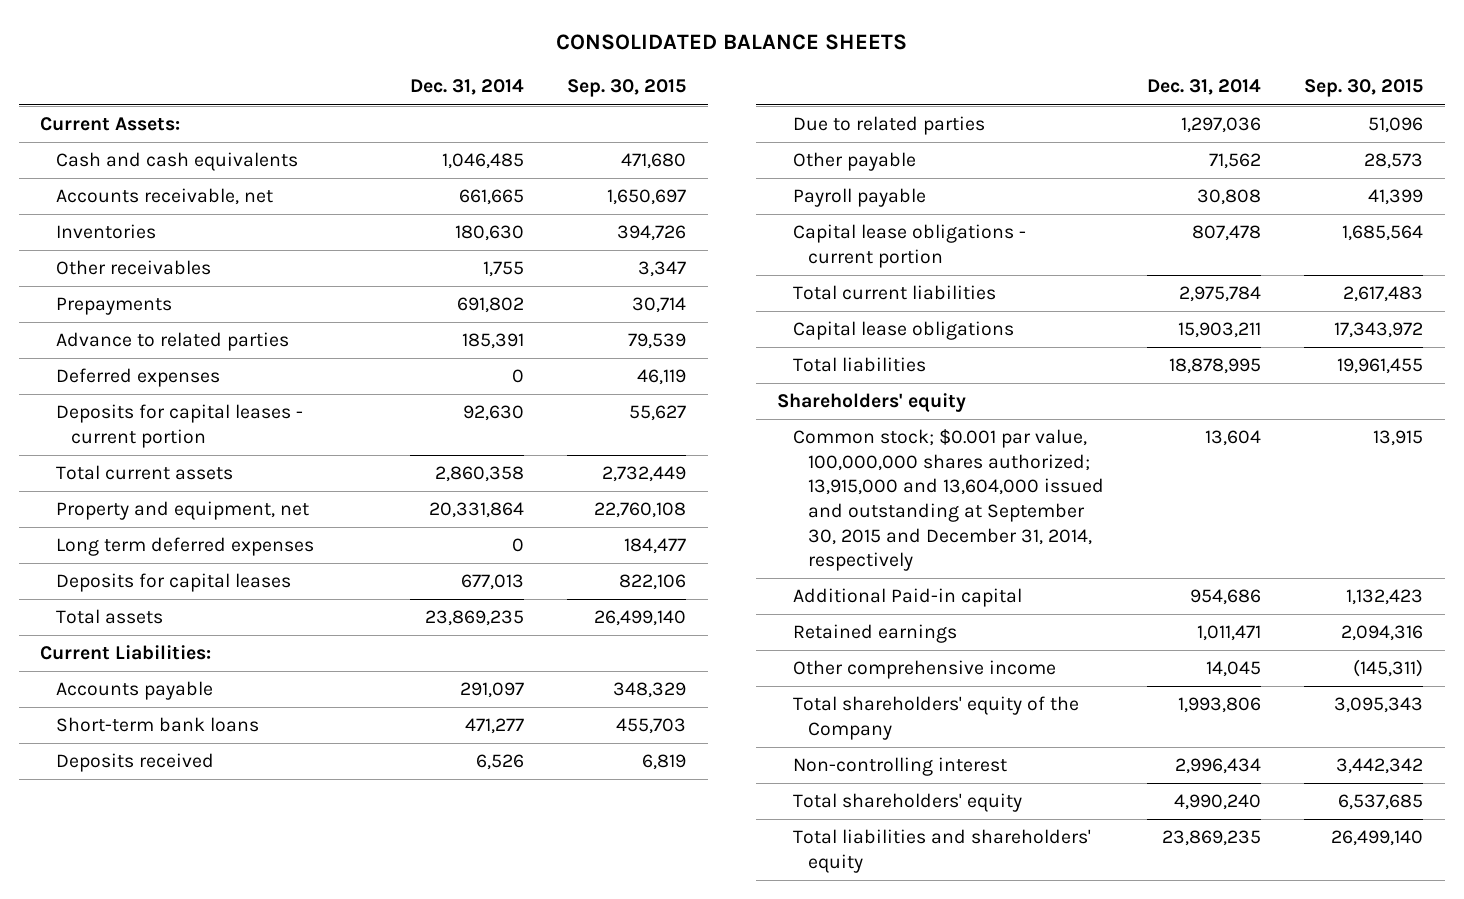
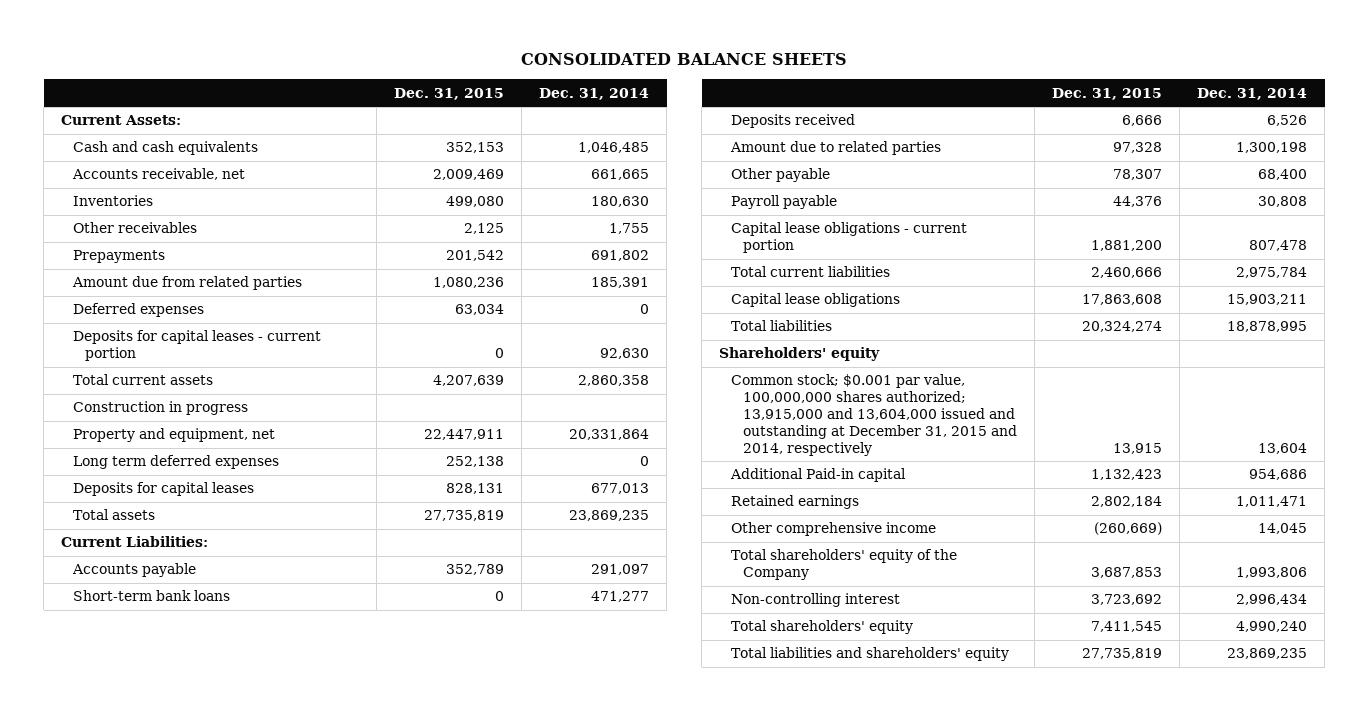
- | Dec. 31, 2014 | Sep. 30, 2015
+ | Dec. 31, 2015 | Dec. 31, 2014
- Advance to related parties | 185,391 | 79,539
+ Amount due from related parties | 1,080,236 | 185,391
+ Construction in progress
- Due to related parties | 1,297,036 | 51,096
- Other payable | 71,562 | 28,573
+ Amount due to related parties | 97,328 | 1,300,198
+ Other payable | 78,307 | 68,400
- Common stock; $0.001 par value, 100,000,000 shares authorized; 13,915,000 and 13,604,000 issued and outstanding at September 30, 2015 and December 31, 2014, respectively | 13,604 | 13,915
+ Common stock; $0.001 par value, 100,000,000 shares authorized; 13,915,000 and 13,604,000 issued and outstanding at December 31, 2015 and 2014, respectively | 13,915 | 13,604

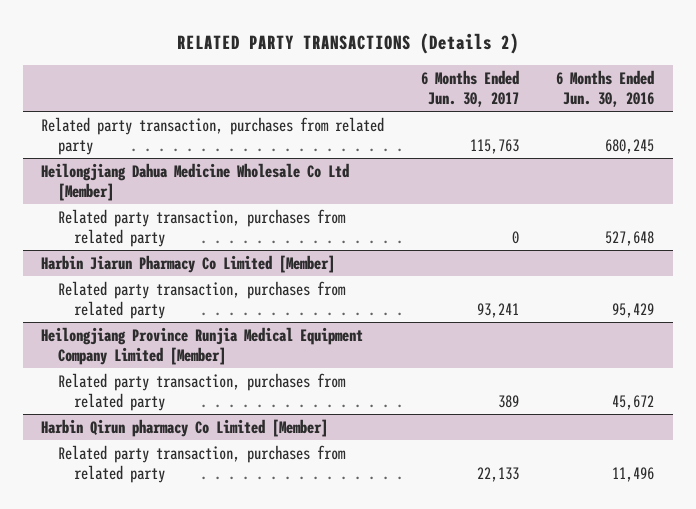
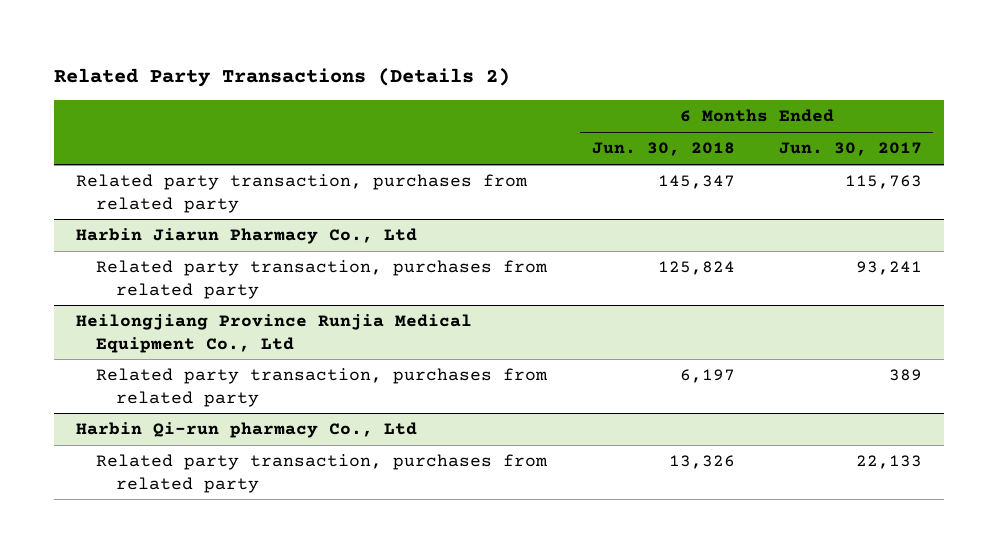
- RELATED PARTY TRANSACTIONS (Details 2)
+ Related Party Transactions (Details 2)
- | 6 Months Ended Jun. 30, 2017 | 6 Months Ended Jun. 30, 2016
+ | 6 Months Ended Jun. 30, 2018 | 6 Months Ended Jun. 30, 2017
- Heilongjiang Dahua Medicine Wholesale Co Ltd [Member]
- Related party transaction, purchases from related party | 0 | 527,648
- Harbin Jiarun Pharmacy Co Limited [Member]
+ Harbin Jiarun Pharmacy Co., Ltd
- Heilongjiang Province Runjia Medical Equipment Company Limited [Member]
+ Heilongjiang Province Runjia Medical Equipment Co., Ltd
- Harbin Qirun pharmacy Co Limited [Member]
+ Harbin Qi-run pharmacy Co., Ltd

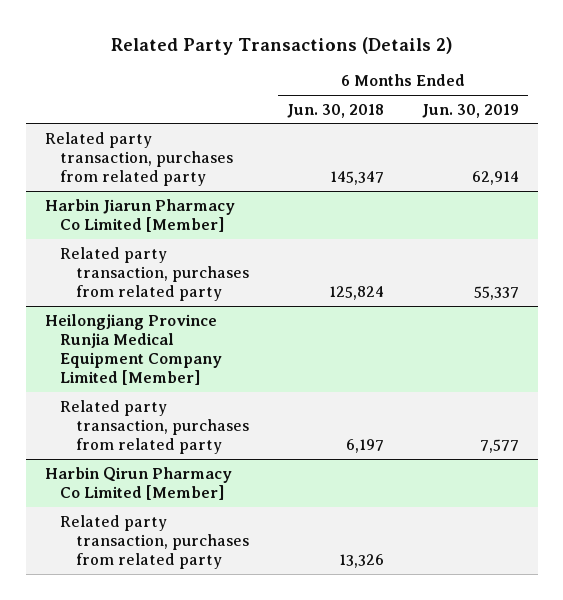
- | 6 Months Ended Jun. 30, 2018 | 6 Months Ended Jun. 30, 2017
+ | 6 Months Ended Jun. 30, 2018 | 6 Months Ended Jun. 30, 2019
- Harbin Jiarun Pharmacy Co., Ltd
+ Harbin Jiarun Pharmacy Co Limited [Member]
- Heilongjiang Province Runjia Medical Equipment Co., Ltd
+ Heilongjiang Province Runjia Medical Equipment Company Limited [Member]
- Harbin Qi-run pharmacy Co., Ltd
+ Harbin Qirun Pharmacy Co Limited [Member]

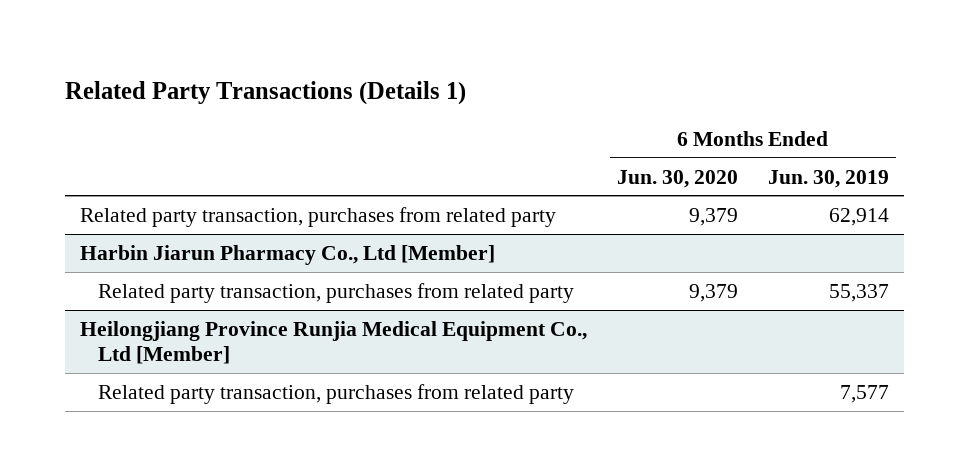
- Related Party Transactions (Details 2)
+ Related Party Transactions (Details 1)
- | 6 Months Ended Jun. 30, 2018 | 6 Months Ended Jun. 30, 2019
+ | 6 Months Ended Jun. 30, 2020 | 6 Months Ended Jun. 30, 2019
- Harbin Jiarun Pharmacy Co Limited [Member]
+ Harbin Jiarun Pharmacy Co., Ltd [Member]
- Heilongjiang Province Runjia Medical Equipment Company Limited [Member]
+ Heilongjiang Province Runjia Medical Equipment Co., Ltd [Member]
- Harbin Qirun Pharmacy Co Limited [Member]
- Related party transaction, purchases from related party | 13,326 |

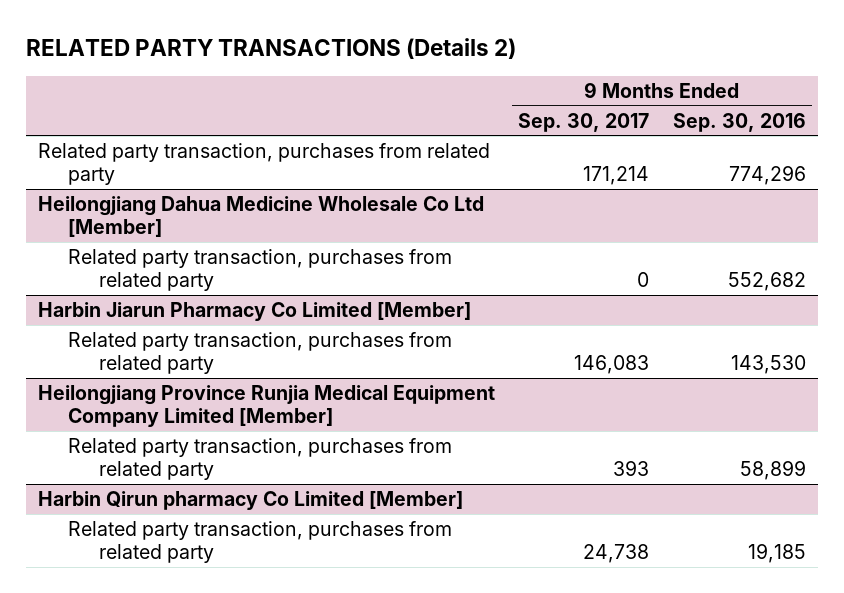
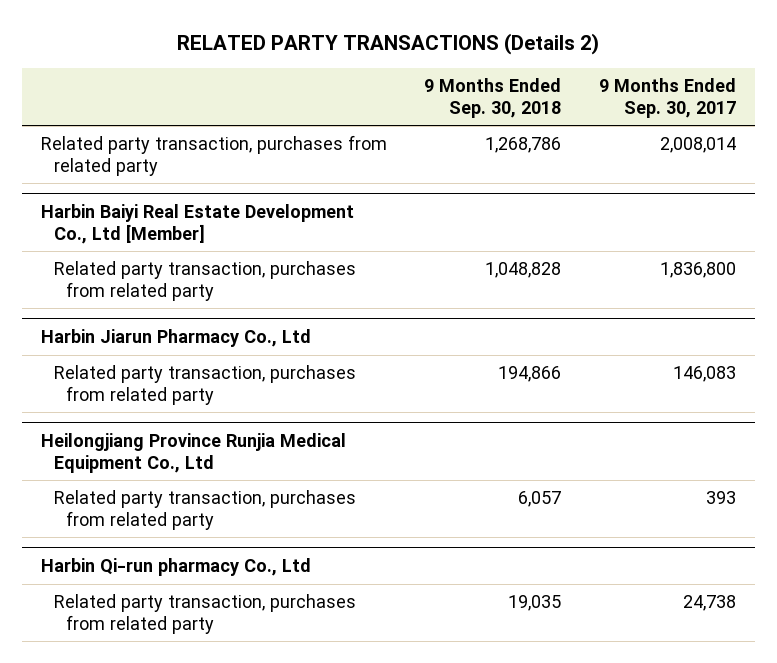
- | 9 Months Ended Sep. 30, 2017 | 9 Months Ended Sep. 30, 2016
+ | 9 Months Ended Sep. 30, 2018 | 9 Months Ended Sep. 30, 2017
- Related party transaction, purchases from related party | 171,214 | 774,296
- Heilongjiang Dahua Medicine Wholesale Co Ltd [Member]
- Related party transaction, purchases from related party | 0 | 552,682
- Harbin Jiarun Pharmacy Co Limited [Member]
+ Related party transaction, purchases from related party | 1,268,786 | 2,008,014
+ Harbin Baiyi Real Estate Development Co., Ltd [Member]
+ Related party transaction, purchases from related party | 1,048,828 | 1,836,800
+ Harbin Jiarun Pharmacy Co., Ltd
- Heilongjiang Province Runjia Medical Equipment Company Limited [Member]
+ Heilongjiang Province Runjia Medical Equipment Co., Ltd
- Harbin Qirun pharmacy Co Limited [Member]
+ Harbin Qi-run pharmacy Co., Ltd

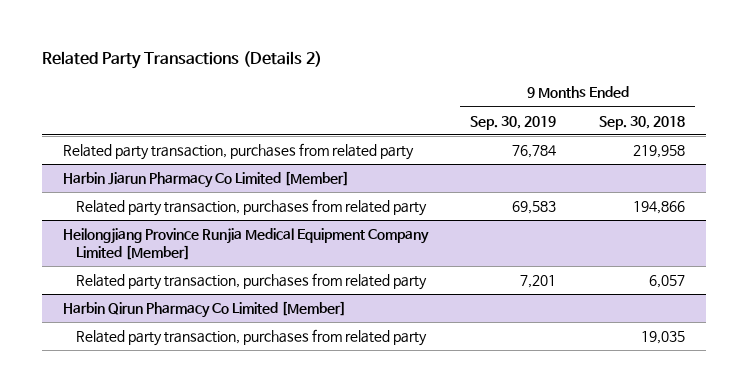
- RELATED PARTY TRANSACTIONS (Details 2)
+ Related Party Transactions (Details 2)
- | 9 Months Ended Sep. 30, 2018 | 9 Months Ended Sep. 30, 2017
+ | 9 Months Ended Sep. 30, 2019 | 9 Months Ended Sep. 30, 2018
- Related party transaction, purchases from related party | 1,268,786 | 2,008,014
- Harbin Baiyi Real Estate Development Co., Ltd [Member]
- Related party transaction, purchases from related party | 1,048,828 | 1,836,800
- Harbin Jiarun Pharmacy Co., Ltd
+ Related party transaction, purchases from related party | 76,784 | 219,958
+ Harbin Jiarun Pharmacy Co Limited [Member]
- Heilongjiang Province Runjia Medical Equipment Co., Ltd
+ Heilongjiang Province Runjia Medical Equipment Company Limited [Member]
- Harbin Qi-run pharmacy Co., Ltd
+ Harbin Qirun Pharmacy Co Limited [Member]

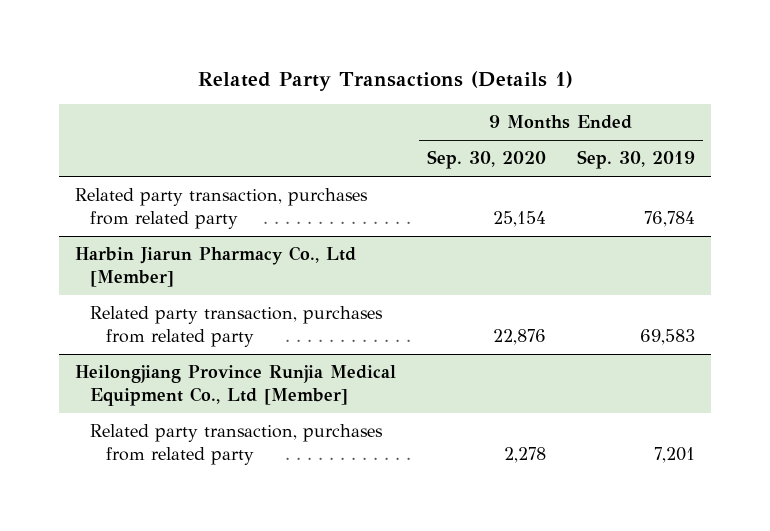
- Related Party Transactions (Details 2)
+ Related Party Transactions (Details 1)
- | 9 Months Ended Sep. 30, 2019 | 9 Months Ended Sep. 30, 2018
+ | 9 Months Ended Sep. 30, 2020 | 9 Months Ended Sep. 30, 2019
- Harbin Jiarun Pharmacy Co Limited [Member]
+ Harbin Jiarun Pharmacy Co., Ltd [Member]
- Heilongjiang Province Runjia Medical Equipment Company Limited [Member]
+ Heilongjiang Province Runjia Medical Equipment Co., Ltd [Member]
- Harbin Qirun Pharmacy Co Limited [Member]
- Related party transaction, purchases from related party | | 19,035

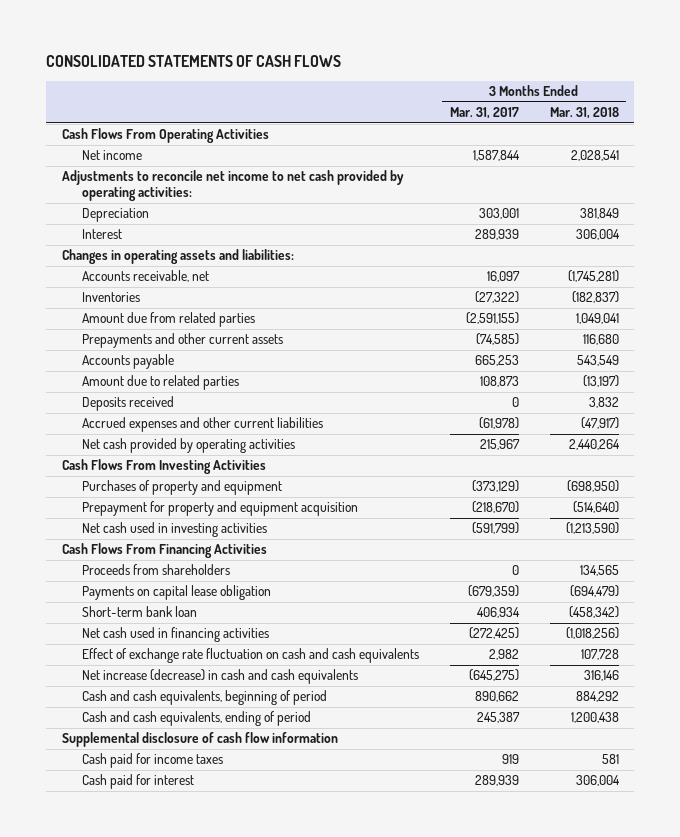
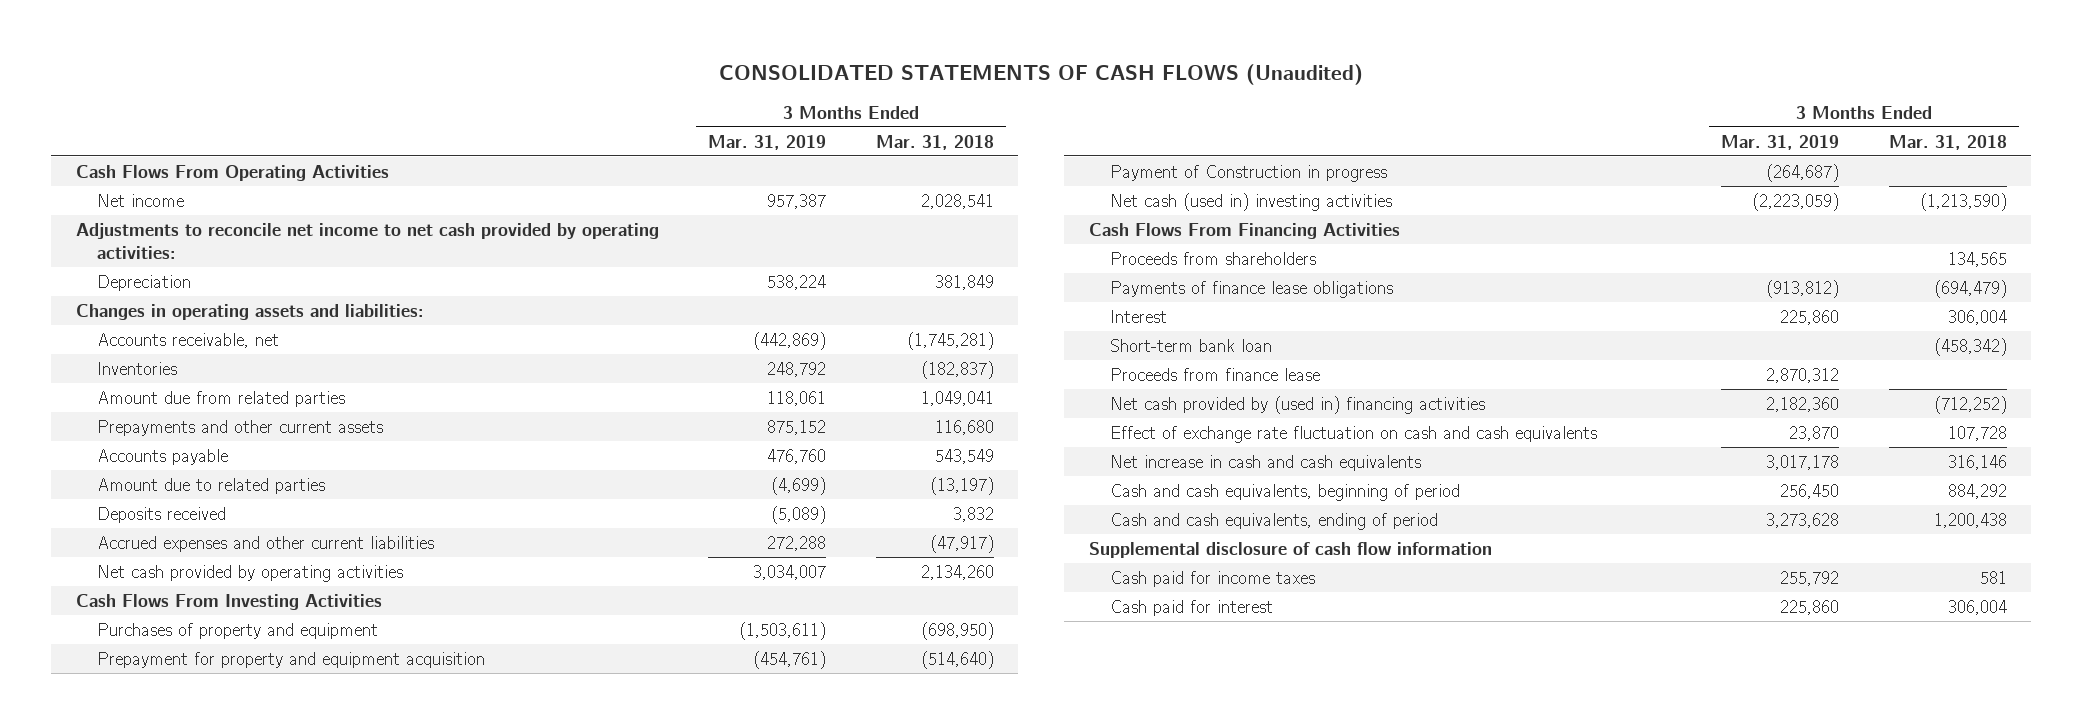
- CONSOLIDATED STATEMENTS OF CASH FLOWS
+ CONSOLIDATED STATEMENTS OF CASH FLOWS (Unaudited)
- | 3 Months Ended Mar. 31, 2017 | 3 Months Ended Mar. 31, 2018
+ | 3 Months Ended Mar. 31, 2019 | 3 Months Ended Mar. 31, 2018
- Net cash provided by operating activities | 215,967 | 2,440,264
+ Net cash provided by operating activities | 3,034,007 | 2,134,260
- Net cash used in investing activities | (591,799) | (1,213,590)
+ Payment of Construction in progress | (264,687) |
+ Net cash (used in) investing activities | (2,223,059) | (1,213,590)
- Payments on capital lease obligation | (679,359) | (694,479)
+ Payments of finance lease obligations | (913,812) | (694,479)
moved down: Interest | 225,860 | 306,004
- Net cash used in financing activities | (272,425) | (1,018,256)
+ Proceeds from finance lease | 2,870,312 |
+ Net cash provided by (used in) financing activities | 2,182,360 | (712,252)
- Net increase (decrease) in cash and cash equivalents | (645,275) | 316,146
+ Net increase in cash and cash equivalents | 3,017,178 | 316,146

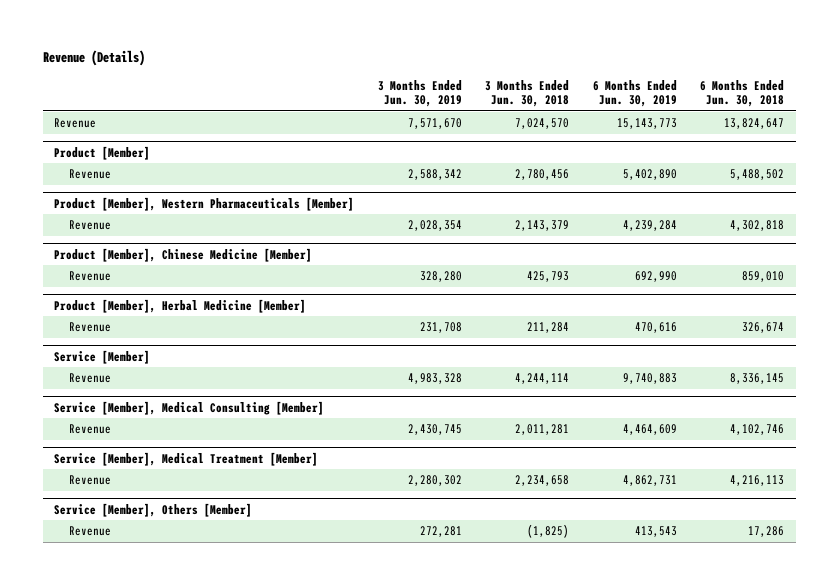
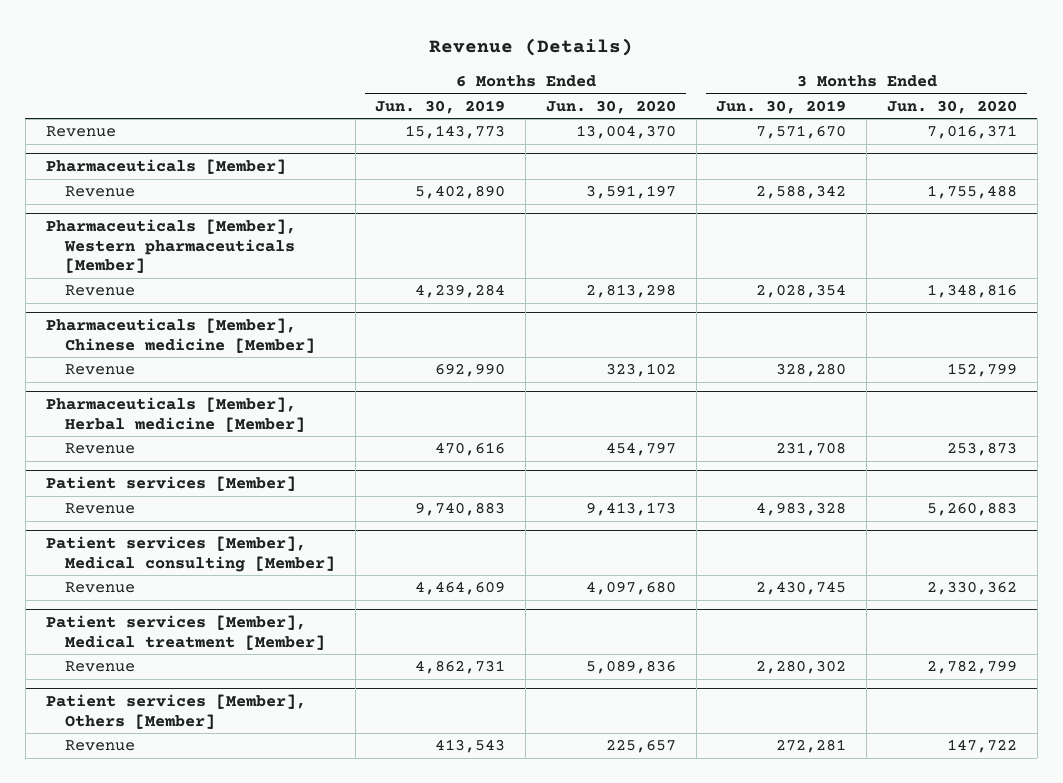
- | 3 Months Ended Jun. 30, 2019 | 3 Months Ended Jun. 30, 2018 | 6 Months Ended Jun. 30, 2019 | 6 Months Ended Jun. 30, 2018
+ | 6 Months Ended Jun. 30, 2019 | 6 Months Ended Jun. 30, 2020 | 3 Months Ended Jun. 30, 2019 | 3 Months Ended Jun. 30, 2020
- Product [Member]
+ Pharmaceuticals [Member]
- Product [Member], Western Pharmaceuticals [Member]
+ Pharmaceuticals [Member], Western pharmaceuticals [Member]
- Product [Member], Chinese Medicine [Member]
+ Pharmaceuticals [Member], Chinese medicine [Member]
- Product [Member], Herbal Medicine [Member]
+ Pharmaceuticals [Member], Herbal medicine [Member]
- Service [Member]
+ Patient services [Member]
- Service [Member], Medical Consulting [Member]
+ Patient services [Member], Medical consulting [Member]
- Service [Member], Medical Treatment [Member]
+ Patient services [Member], Medical treatment [Member]
- Service [Member], Others [Member]
+ Patient services [Member], Others [Member]

